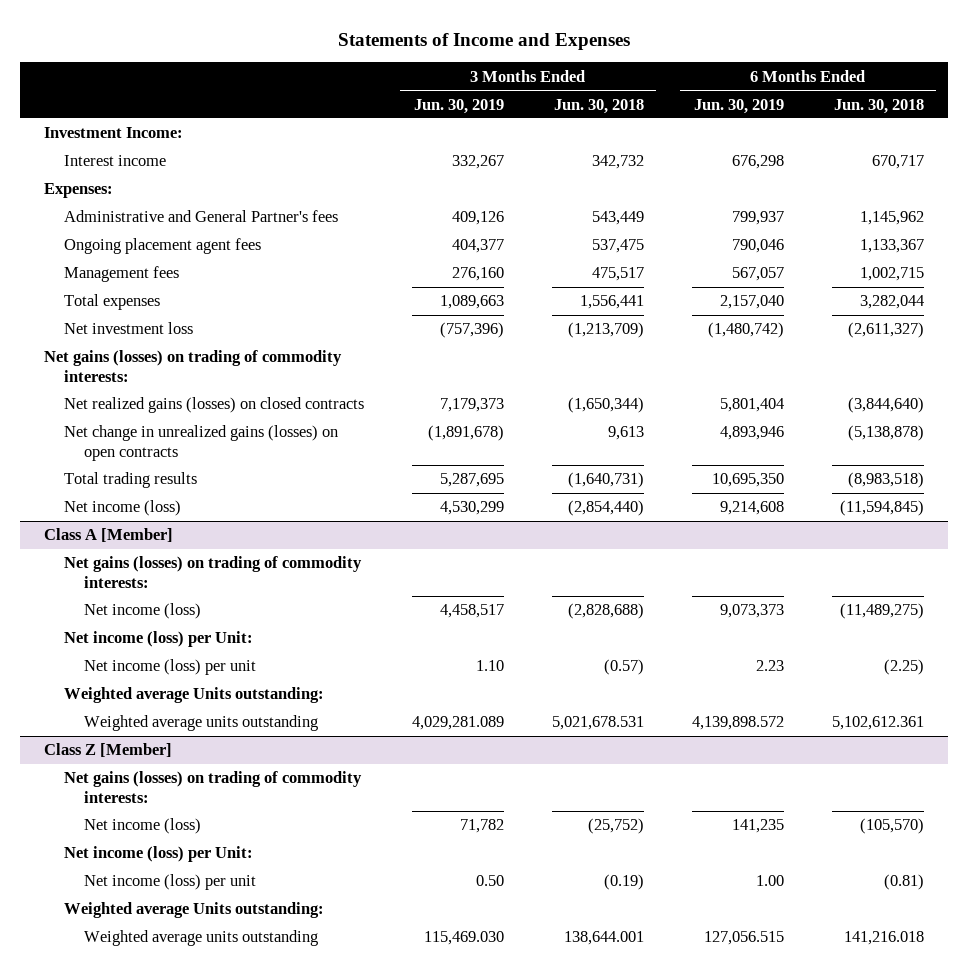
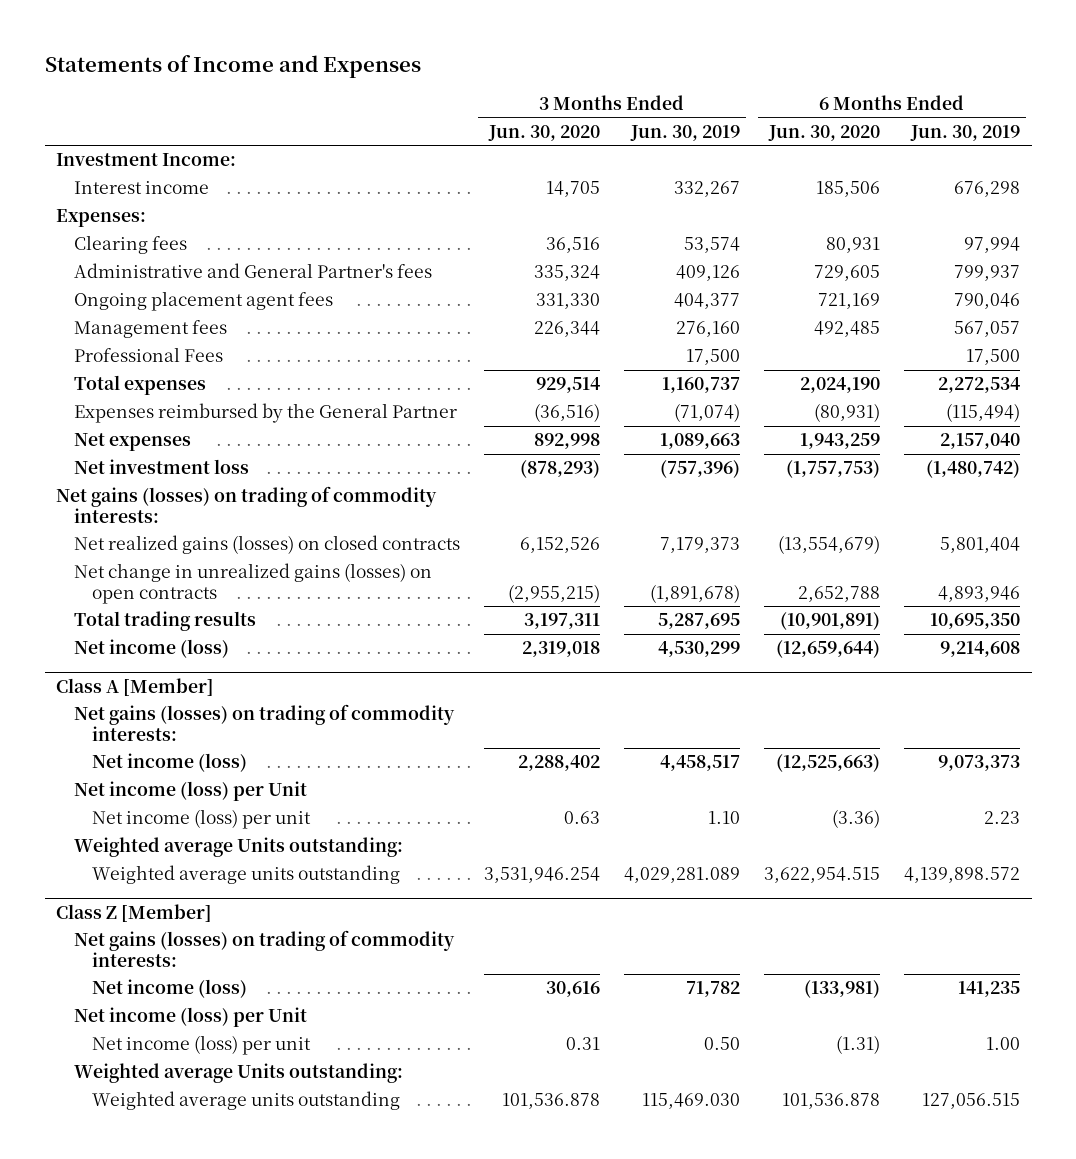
- | 3 Months Ended Jun. 30, 2019 | 3 Months Ended Jun. 30, 2018 | 6 Months Ended Jun. 30, 2019 | 6 Months Ended Jun. 30, 2018
+ | 3 Months Ended Jun. 30, 2020 | 3 Months Ended Jun. 30, 2019 | 6 Months Ended Jun. 30, 2020 | 6 Months Ended Jun. 30, 2019
+ Clearing fees | 36,516 | 53,574 | 80,931 | 97,994
- Total expenses | 1,089,663 | 1,556,441 | 2,157,040 | 3,282,044
+ Professional Fees | | 17,500 | | 17,500
+ Total expenses | 929,514 | 1,160,737 | 2,024,190 | 2,272,534
+ Expenses reimbursed by the General Partner | (36,516) | (71,074) | (80,931) | (115,494)
+ Net expenses | 892,998 | 1,089,663 | 1,943,259 | 2,157,040
@ Class A [Member]
- Net income (loss) per Unit:
+ Net income (loss) per Unit
@ Class Z [Member]
- Net income (loss) per Unit:
+ Net income (loss) per Unit

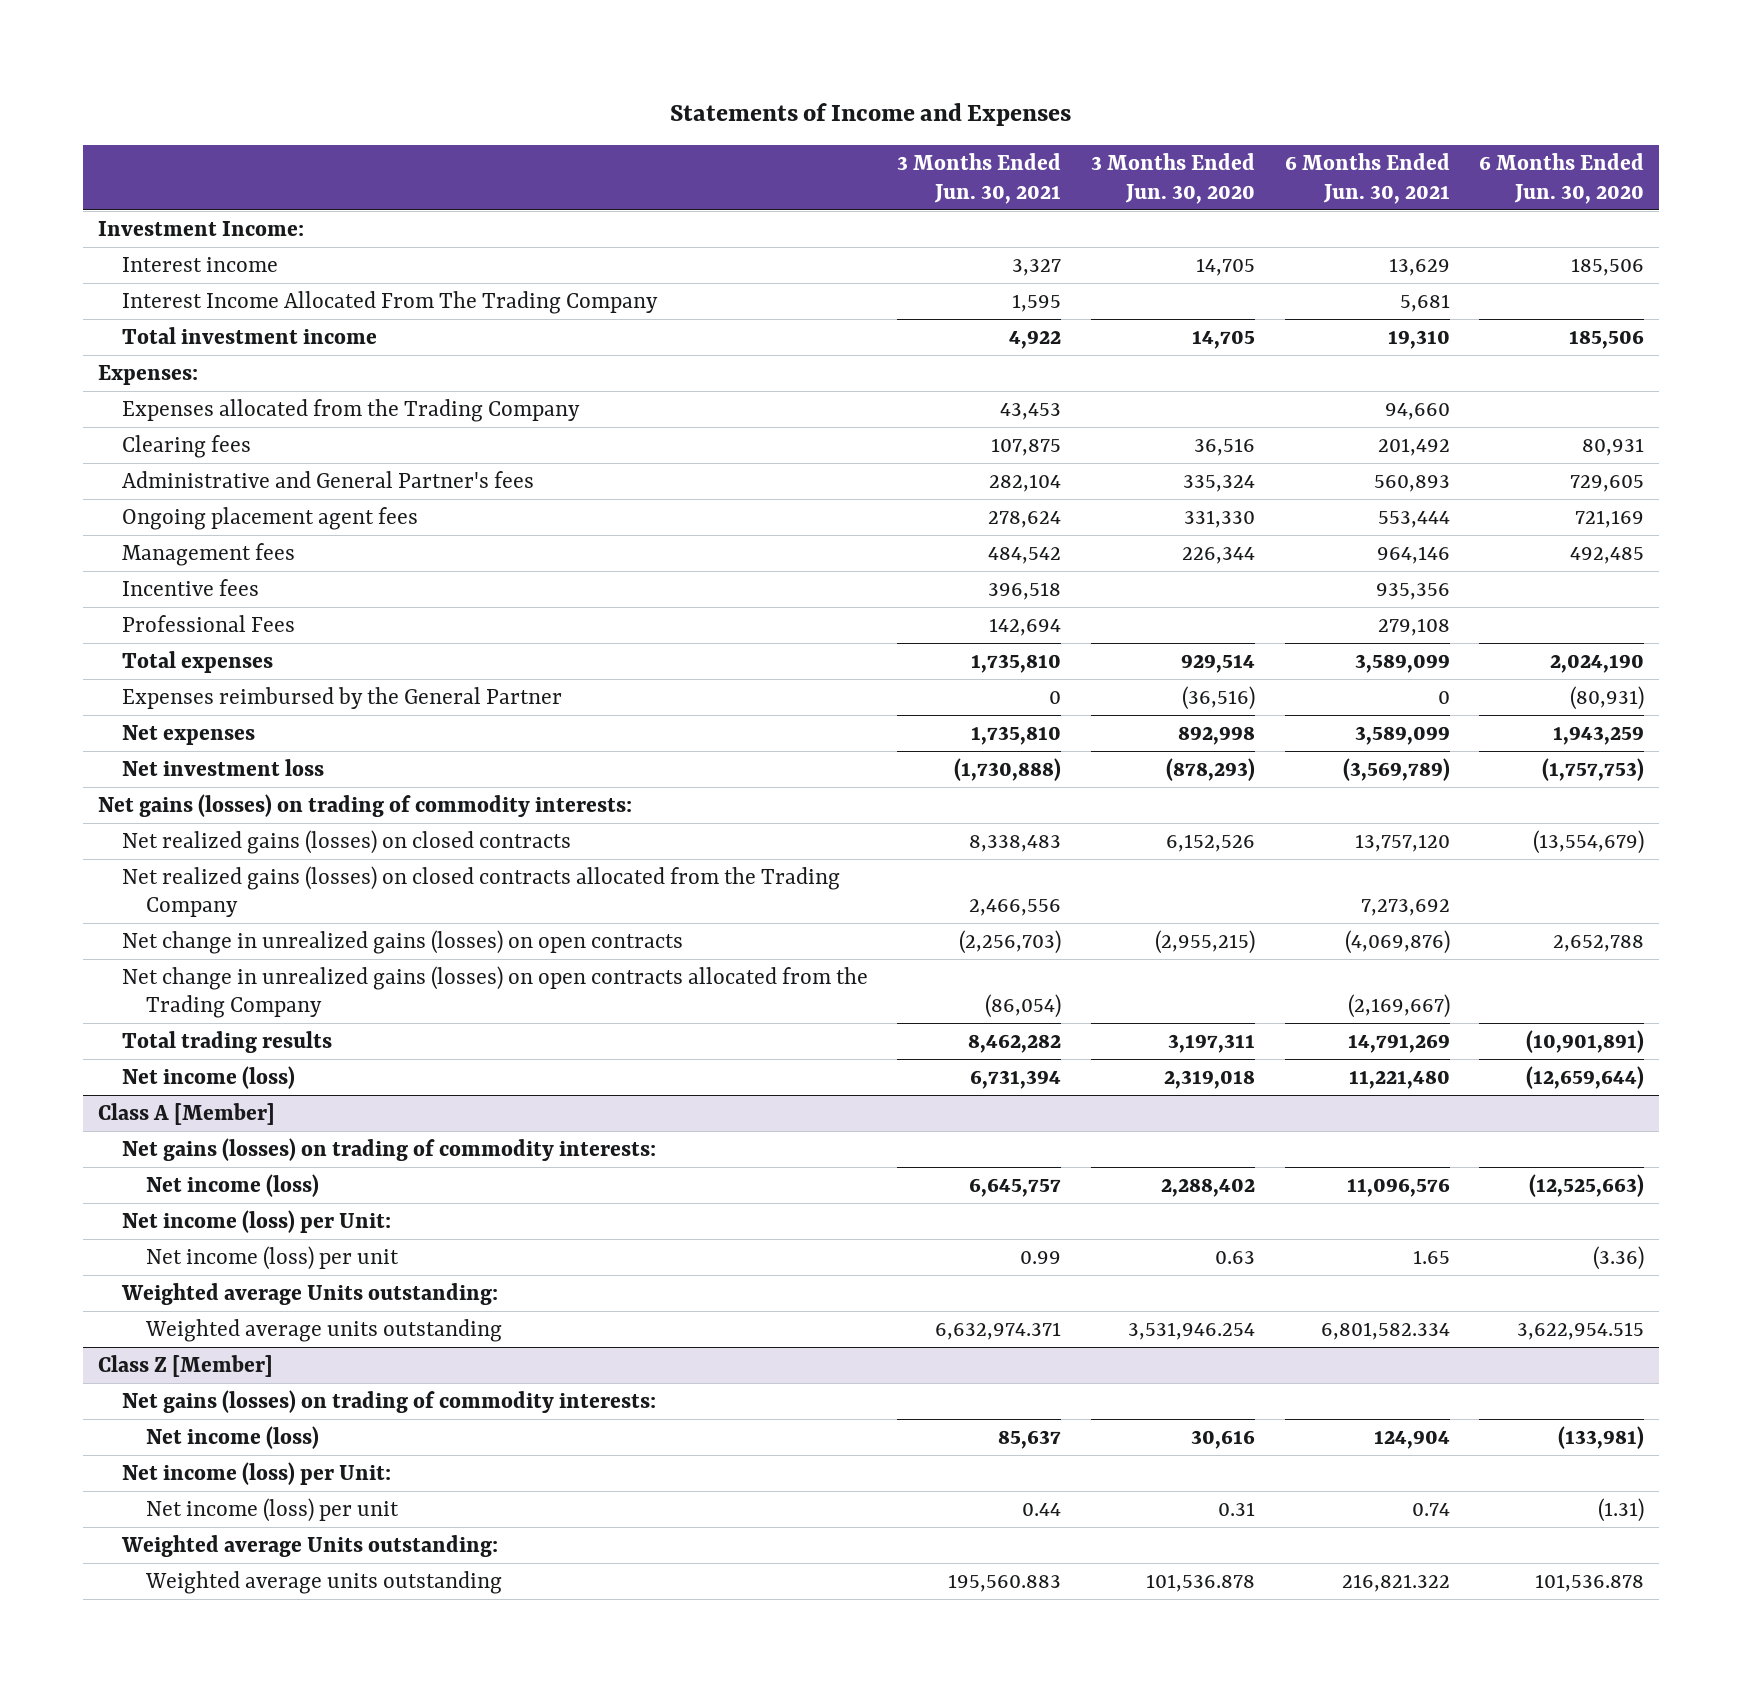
- | 3 Months Ended Jun. 30, 2020 | 3 Months Ended Jun. 30, 2019 | 6 Months Ended Jun. 30, 2020 | 6 Months Ended Jun. 30, 2019
+ | 3 Months Ended Jun. 30, 2021 | 3 Months Ended Jun. 30, 2020 | 6 Months Ended Jun. 30, 2021 | 6 Months Ended Jun. 30, 2020
+ Interest Income Allocated From The Trading Company | 1,595 | | 5,681 |
+ Total investment income | 4,922 | 14,705 | 19,310 | 185,506
+ Expenses allocated from the Trading Company | 43,453 | | 94,660 |
+ Incentive fees | 396,518 | | 935,356 |
+ Net realized gains (losses) on closed contracts allocated from the Trading Company | 2,466,556 | | 7,273,692 |
+ Net change in unrealized gains (losses) on open contracts allocated from the Trading Company | (86,054) | | (2,169,667) |
@ Class A [Member]
- Net income (loss) per Unit
+ Net income (loss) per Unit:
@ Class Z [Member]
- Net income (loss) per Unit
+ Net income (loss) per Unit:

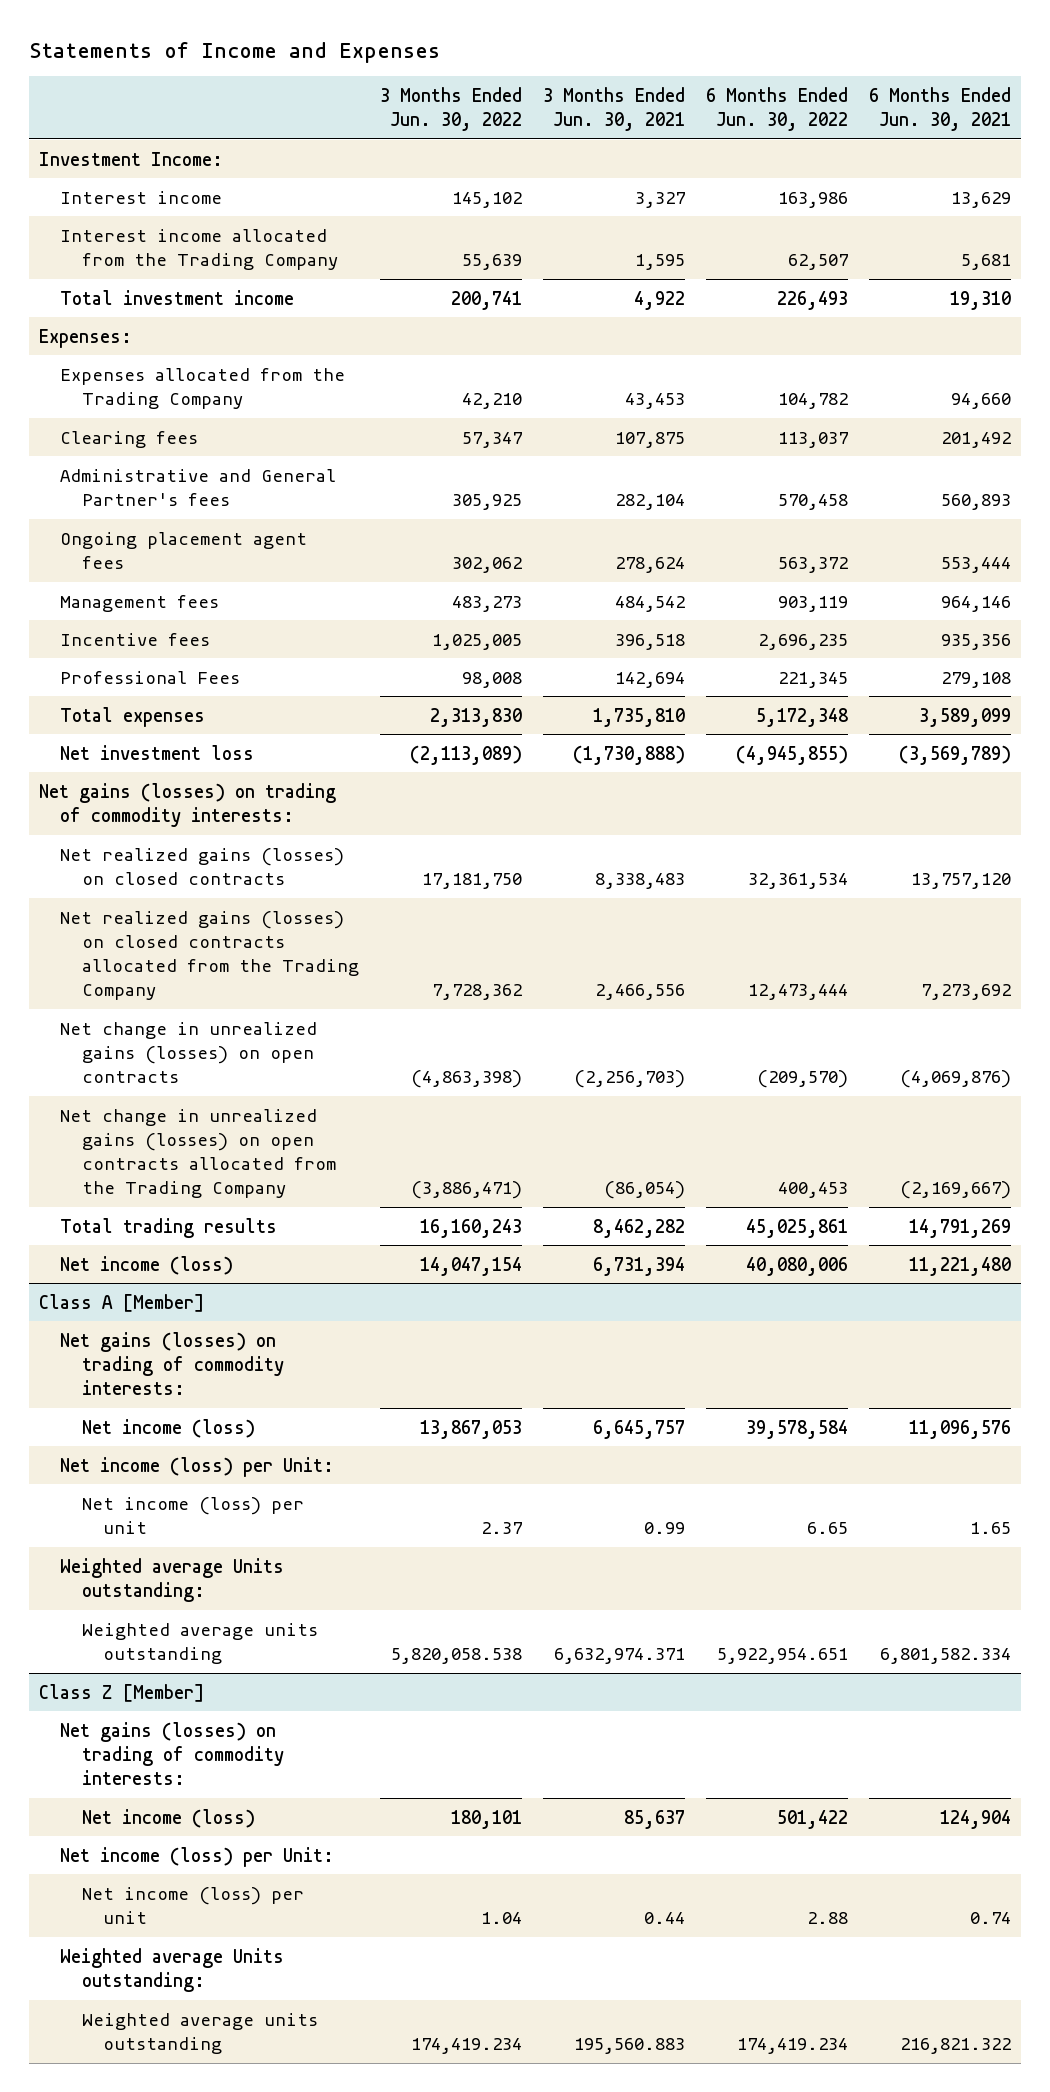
- | 3 Months Ended Jun. 30, 2021 | 3 Months Ended Jun. 30, 2020 | 6 Months Ended Jun. 30, 2021 | 6 Months Ended Jun. 30, 2020
+ | 3 Months Ended Jun. 30, 2022 | 3 Months Ended Jun. 30, 2021 | 6 Months Ended Jun. 30, 2022 | 6 Months Ended Jun. 30, 2021
- Interest Income Allocated From The Trading Company | 1,595 | | 5,681 |
+ Interest income allocated from the Trading Company | 55,639 | 1,595 | 62,507 | 5,681
- Expenses reimbursed by the General Partner | 0 | (36,516) | 0 | (80,931)
- Net expenses | 1,735,810 | 892,998 | 3,589,099 | 1,943,259

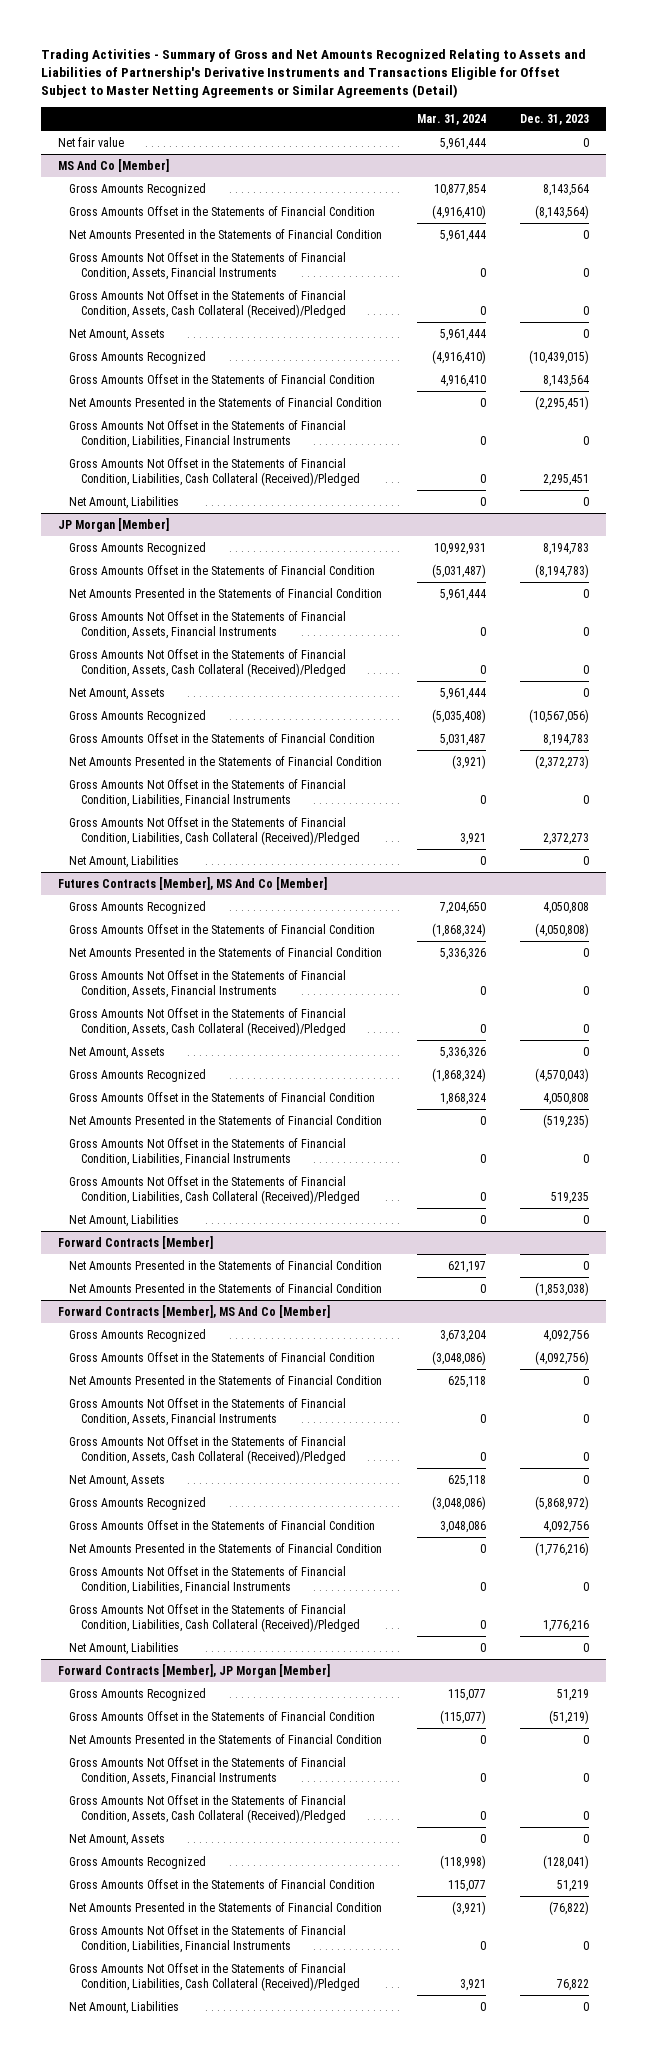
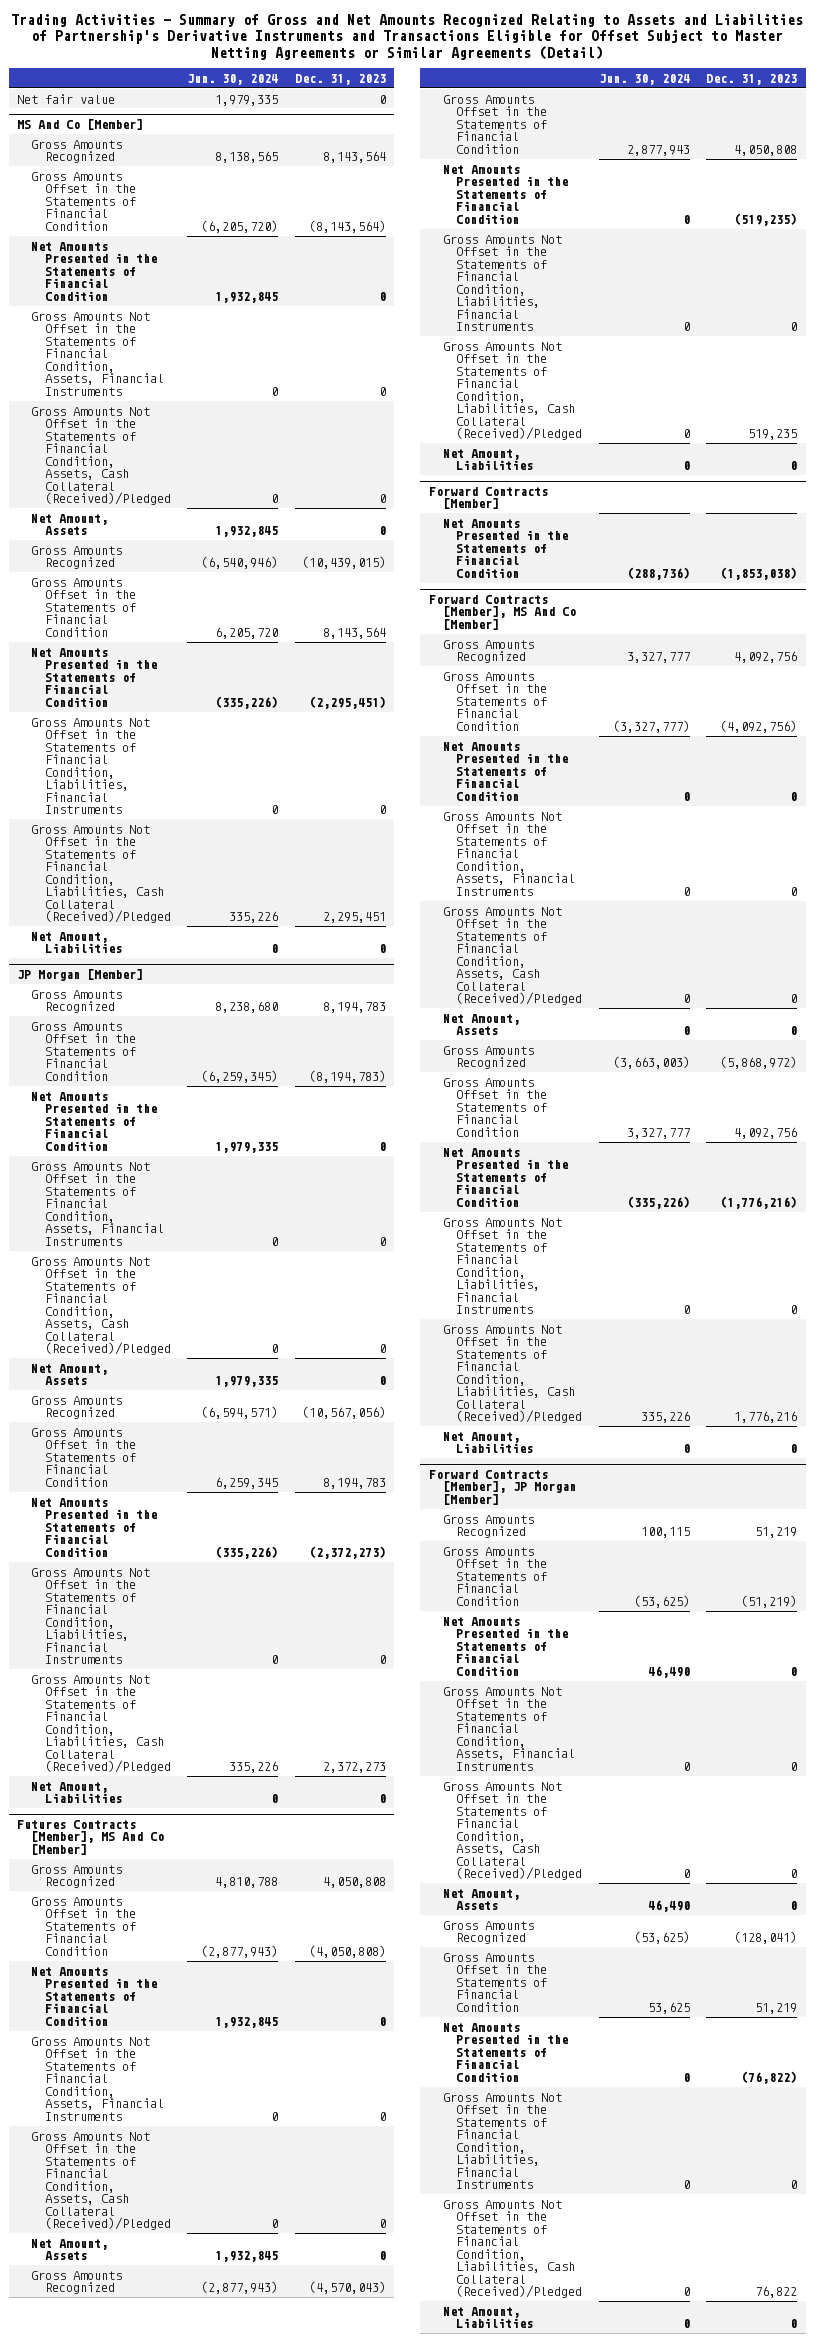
- | Mar. 31, 2024 | Dec. 31, 2023
+ | Jun. 30, 2024 | Dec. 31, 2023
@ Forward Contracts [Member]
- Net Amounts Presented in the Statements of Financial Condition | 621,197 | 0

